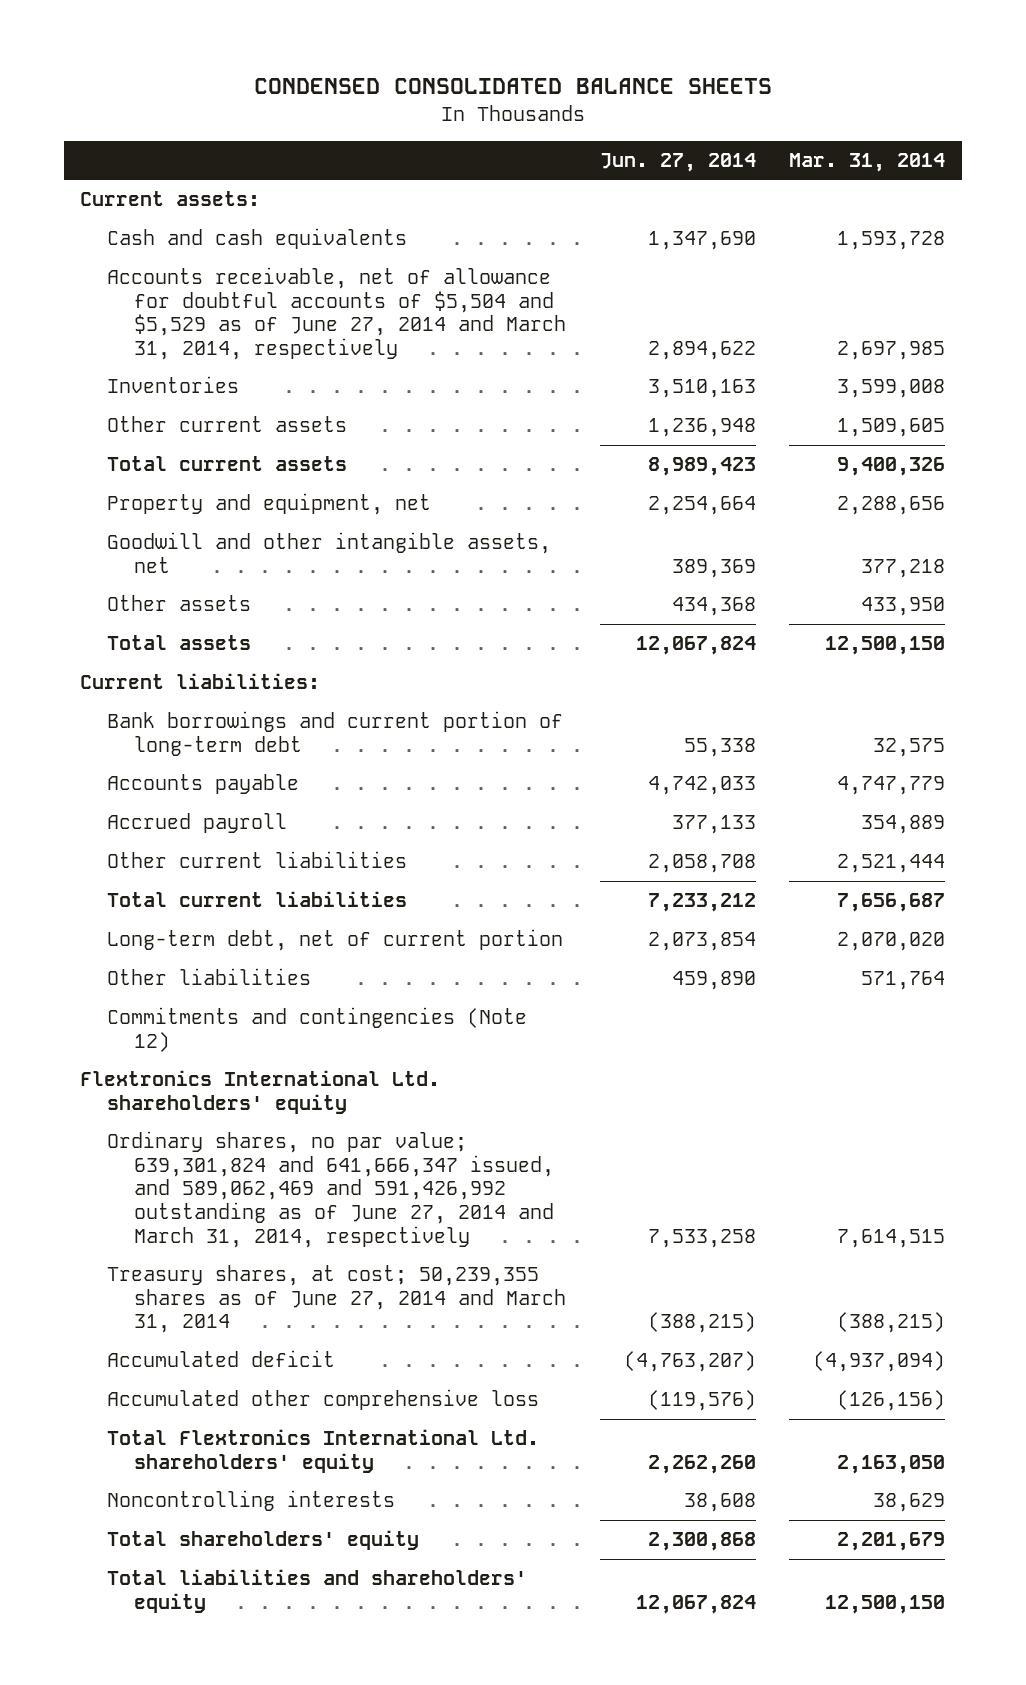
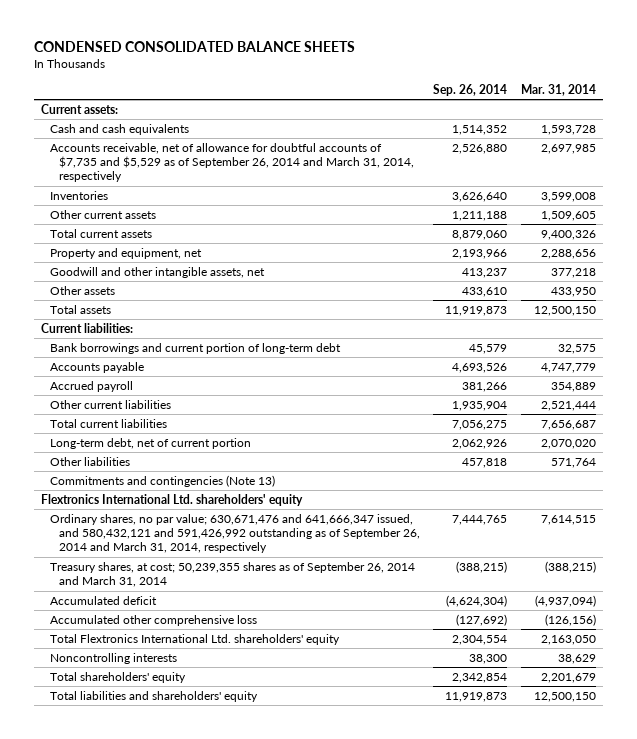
- | Jun. 27, 2014 | Mar. 31, 2014
+ | Sep. 26, 2014 | Mar. 31, 2014
- Accounts receivable, net of allowance for doubtful accounts of $5,504 and $5,529 as of June 27, 2014 and March 31, 2014, respectively | 2,894,622 | 2,697,985
+ Accounts receivable, net of allowance for doubtful accounts of $7,735 and $5,529 as of September 26, 2014 and March 31, 2014, respectively | 2,526,880 | 2,697,985
- Commitments and contingencies (Note 12)
+ Commitments and contingencies (Note 13)
- Ordinary shares, no par value; 639,301,824 and 641,666,347 issued, and 589,062,469 and 591,426,992 outstanding as of June 27, 2014 and March 31, 2014, respectively | 7,533,258 | 7,614,515
- Treasury shares, at cost; 50,239,355 shares as of June 27, 2014 and March 31, 2014 | (388,215) | (388,215)
+ Ordinary shares, no par value; 630,671,476 and 641,666,347 issued, and 580,432,121 and 591,426,992 outstanding as of September 26, 2014 and March 31, 2014, respectively | 7,444,765 | 7,614,515
+ Treasury shares, at cost; 50,239,355 shares as of September 26, 2014 and March 31, 2014 | (388,215) | (388,215)

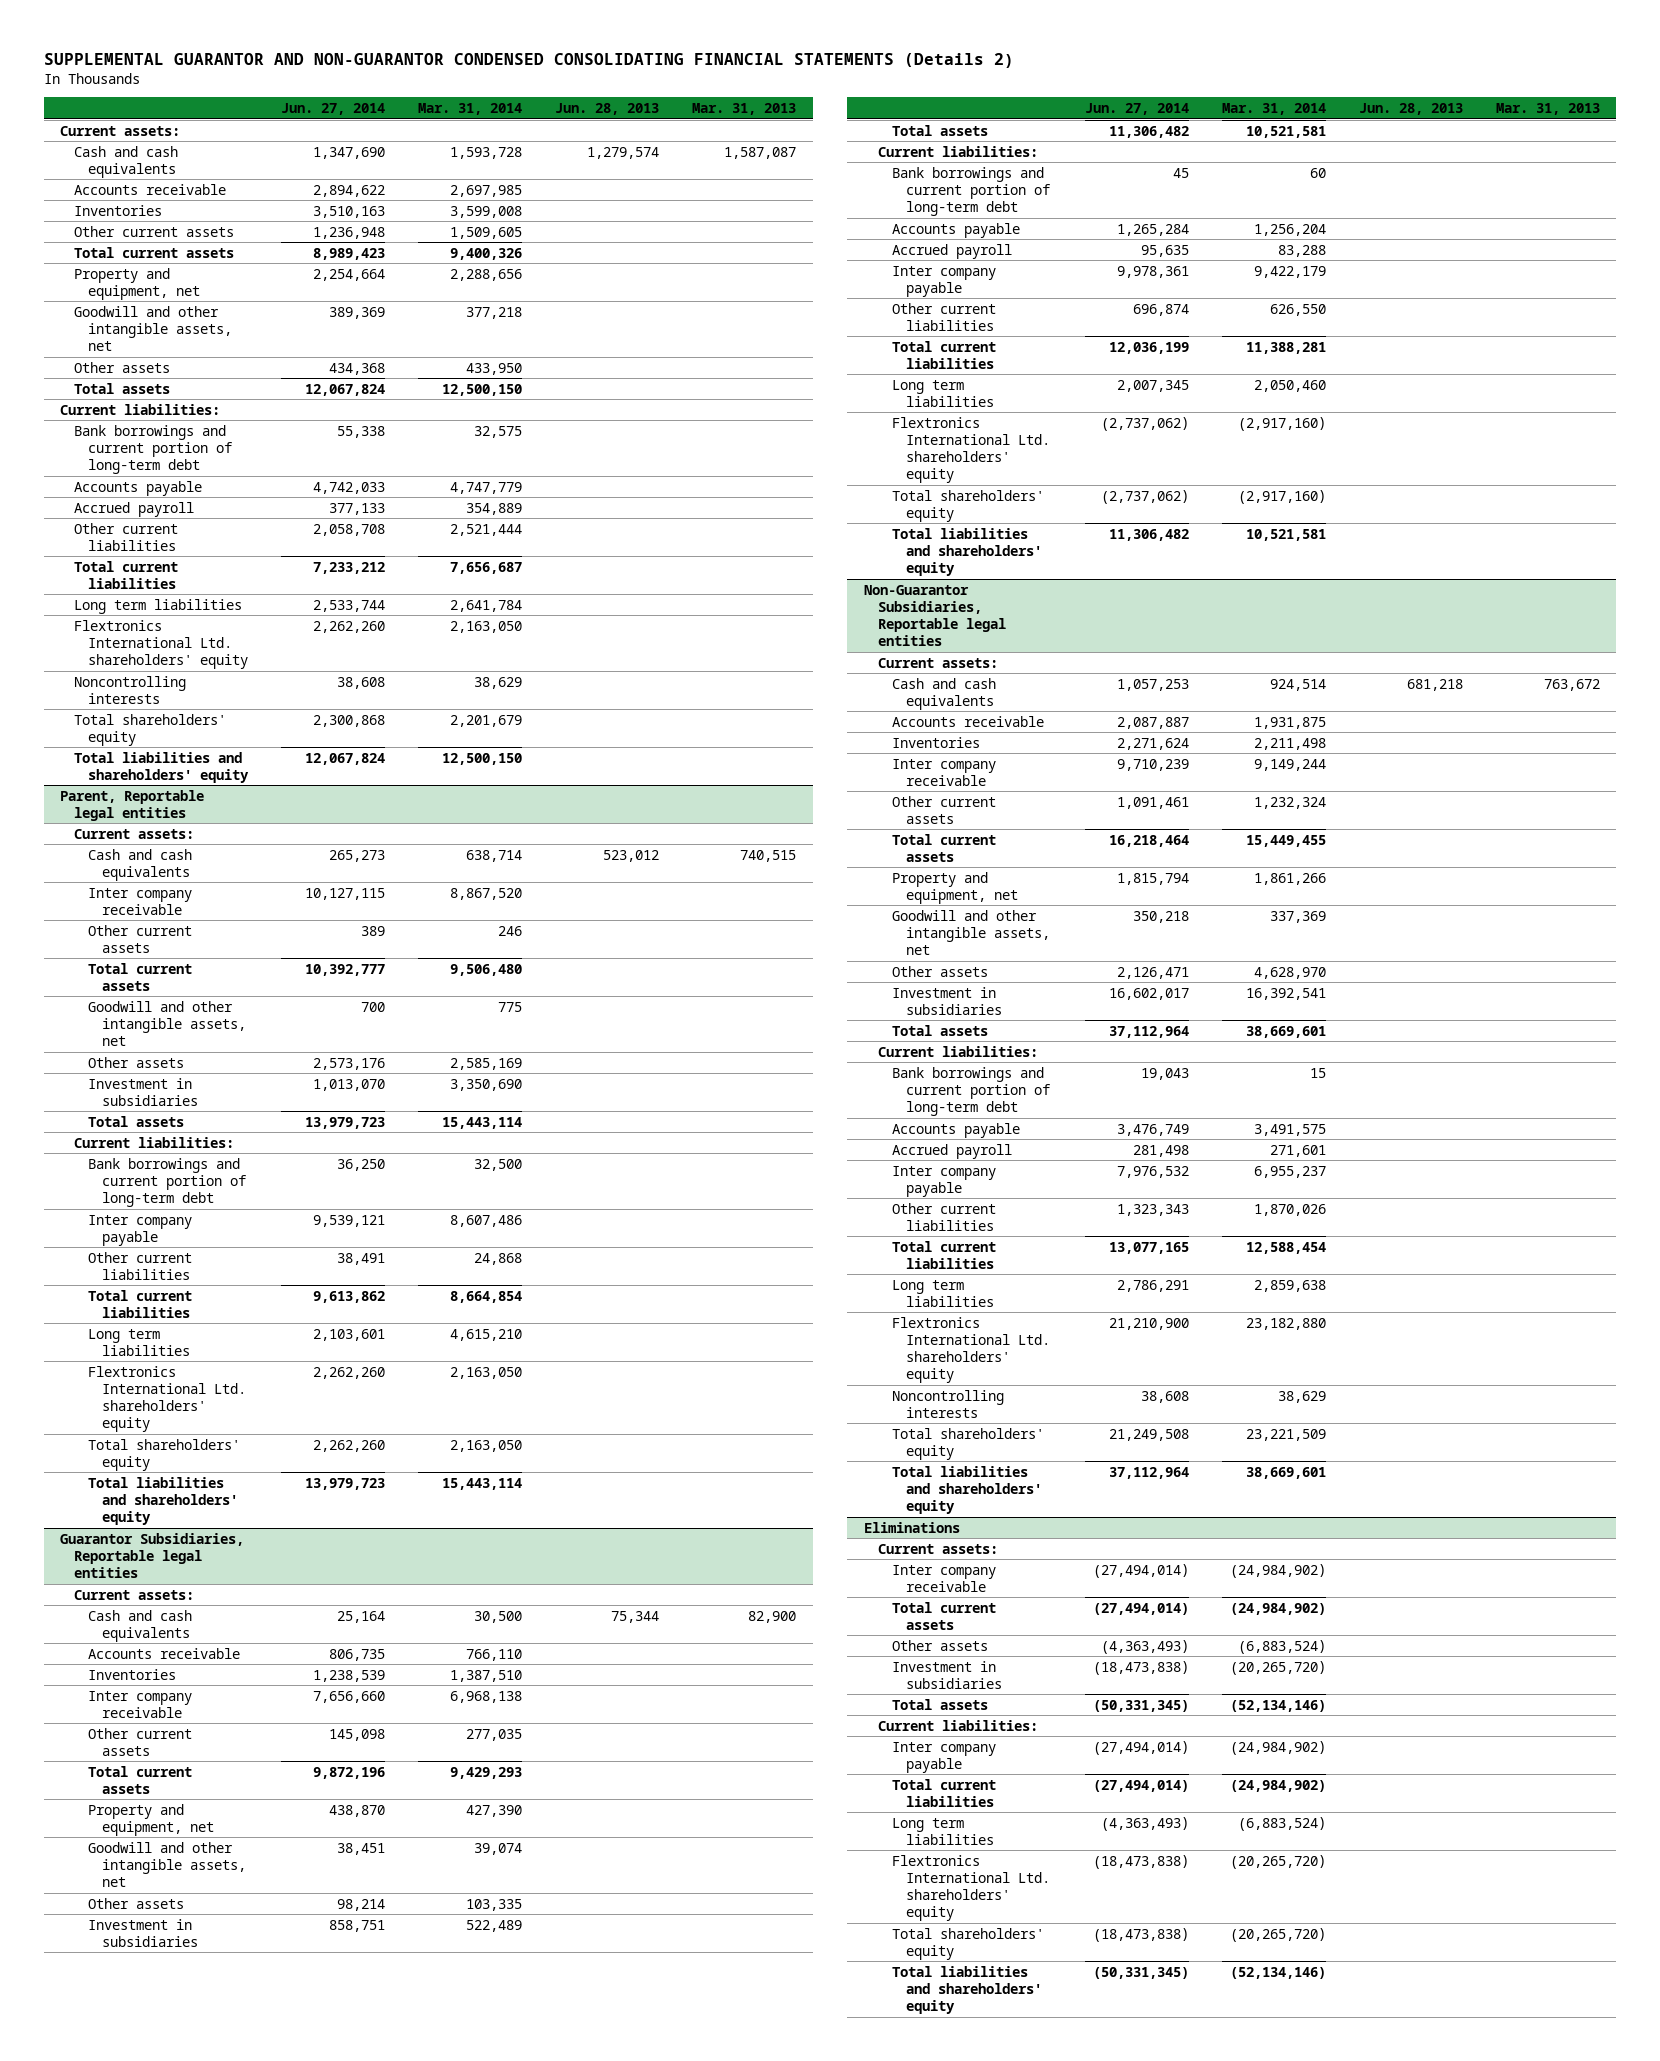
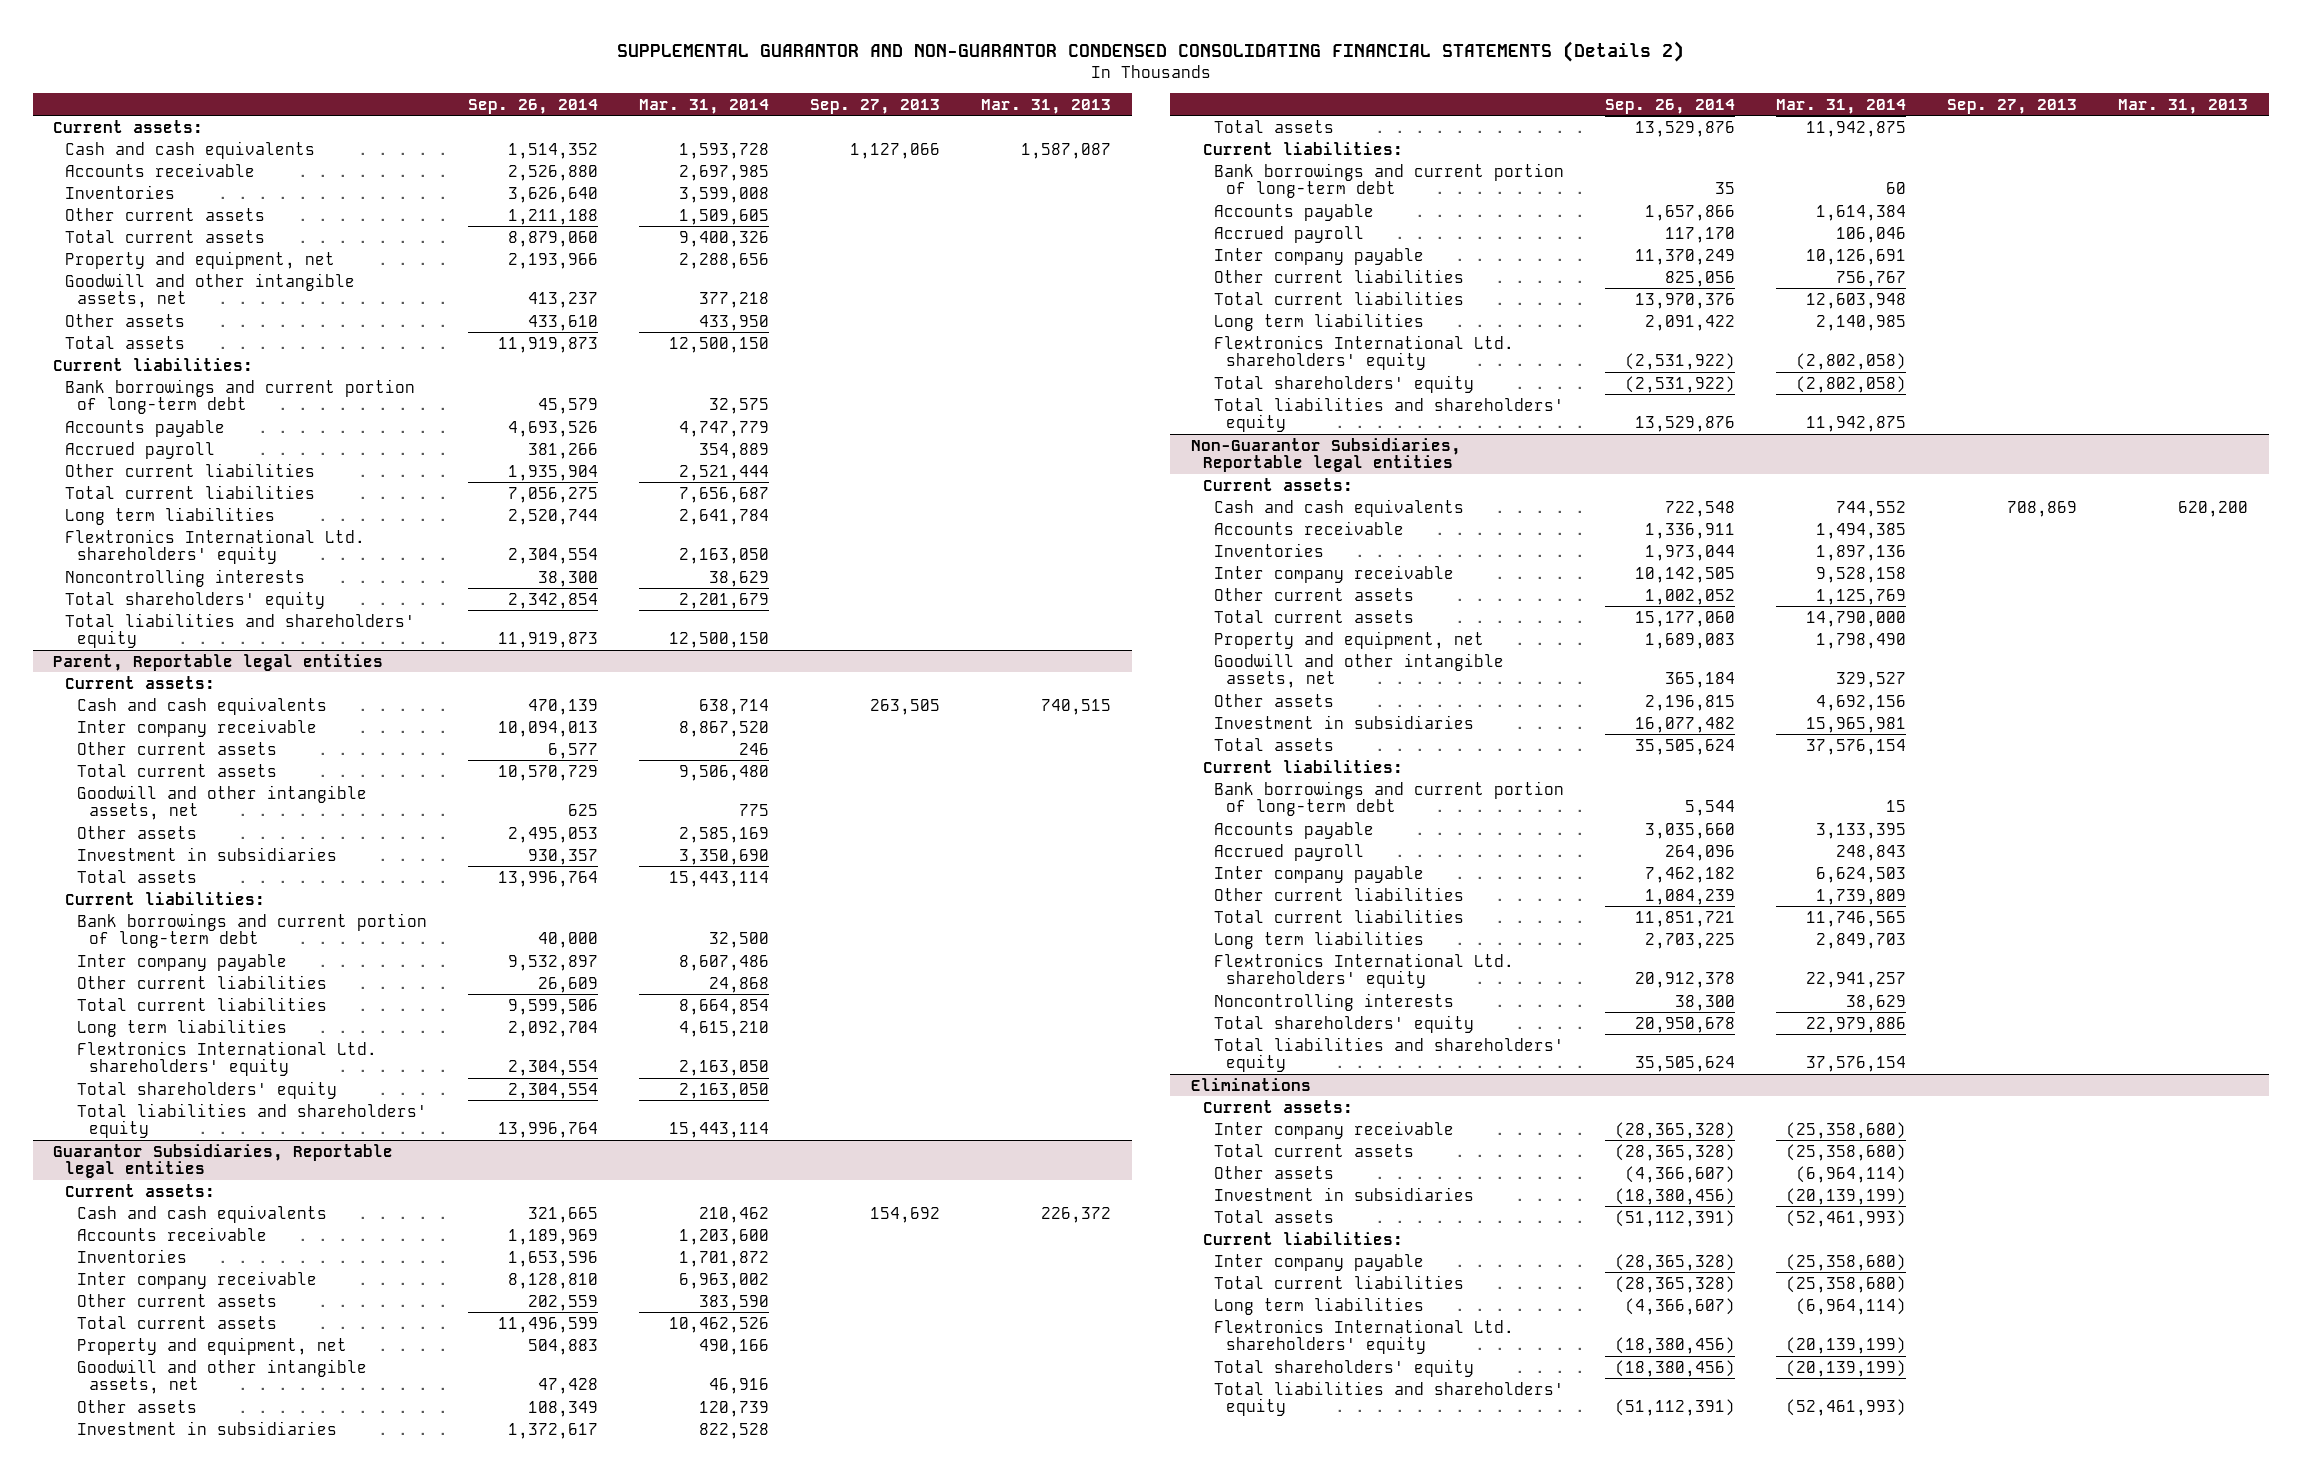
- | Jun. 27, 2014 | Mar. 31, 2014 | Jun. 28, 2013 | Mar. 31, 2013
+ | Sep. 26, 2014 | Mar. 31, 2014 | Sep. 27, 2013 | Mar. 31, 2013
@ Guarantor Subsidiaries, Reportable legal entities
- Cash and cash equivalents | 25,164 | 30,500 | 75,344 | 82,900
- Accounts receivable | 806,735 | 766,110 | |
- Inventories | 1,238,539 | 1,387,510 | |
- Inter company receivable | 7,656,660 | 6,968,138 | |
- Other current assets | 145,098 | 277,035 | |
- Total current assets | 9,872,196 | 9,429,293 | |
- Property and equipment, net | 438,870 | 427,390 | |
- Goodwill and other intangible assets, net | 38,451 | 39,074 | |
- Other assets | 98,214 | 103,335 | |
- Investment in subsidiaries | 858,751 | 522,489 | |
- Total assets | 11,306,482 | 10,521,581 | |
+ Cash and cash equivalents | 321,665 | 210,462 | 154,692 | 226,372
+ Accounts receivable | 1,189,969 | 1,203,600 | |
+ Inventories | 1,653,596 | 1,701,872 | |
+ Inter company receivable | 8,128,810 | 6,963,002 | |
+ Other current assets | 202,559 | 383,590 | |
+ Total current assets | 11,496,599 | 10,462,526 | |
+ Property and equipment, net | 504,883 | 490,166 | |
+ Goodwill and other intangible assets, net | 47,428 | 46,916 | |
+ Other assets | 108,349 | 120,739 | |
+ Investment in subsidiaries | 1,372,617 | 822,528 | |
+ Total assets | 13,529,876 | 11,942,875 | |
- Accounts payable | 1,265,284 | 1,256,204 | |
- Accrued payroll | 95,635 | 83,288 | |
- Inter company payable | 9,978,361 | 9,422,179 | |
- Other current liabilities | 696,874 | 626,550 | |
- Total current liabilities | 12,036,199 | 11,388,281 | |
- Long term liabilities | 2,007,345 | 2,050,460 | |
- Flextronics International Ltd. shareholders' equity | (2,737,062) | (2,917,160) | |
- Total shareholders' equity | (2,737,062) | (2,917,160) | |
- Total liabilities and shareholders' equity | 11,306,482 | 10,521,581 | |
+ Accounts payable | 1,657,866 | 1,614,384 | |
+ Accrued payroll | 117,170 | 106,046 | |
+ Inter company payable | 11,370,249 | 10,126,691 | |
+ Other current liabilities | 825,056 | 756,767 | |
+ Total current liabilities | 13,970,376 | 12,603,948 | |
+ Long term liabilities | 2,091,422 | 2,140,985 | |
+ Flextronics International Ltd. shareholders' equity | (2,531,922) | (2,802,058) | |
+ Total shareholders' equity | (2,531,922) | (2,802,058) | |
+ Total liabilities and shareholders' equity | 13,529,876 | 11,942,875 | |
@ Non-Guarantor Subsidiaries, Reportable legal entities
- Cash and cash equivalents | 1,057,253 | 924,514 | 681,218 | 763,672
- Accounts receivable | 2,087,887 | 1,931,875 | |
- Inventories | 2,271,624 | 2,211,498 | |
- Inter company receivable | 9,710,239 | 9,149,244 | |
- Other current assets | 1,091,461 | 1,232,324 | |
- Total current assets | 16,218,464 | 15,449,455 | |
- Property and equipment, net | 1,815,794 | 1,861,266 | |
- Goodwill and other intangible assets, net | 350,218 | 337,369 | |
- Other assets | 2,126,471 | 4,628,970 | |
- Investment in subsidiaries | 16,602,017 | 16,392,541 | |
- Total assets | 37,112,964 | 38,669,601 | |
+ Cash and cash equivalents | 722,548 | 744,552 | 708,869 | 620,200
+ Accounts receivable | 1,336,911 | 1,494,385 | |
+ Inventories | 1,973,044 | 1,897,136 | |
+ Inter company receivable | 10,142,505 | 9,528,158 | |
+ Other current assets | 1,002,052 | 1,125,769 | |
+ Total current assets | 15,177,060 | 14,790,000 | |
+ Property and equipment, net | 1,689,083 | 1,798,490 | |
+ Goodwill and other intangible assets, net | 365,184 | 329,527 | |
+ Other assets | 2,196,815 | 4,692,156 | |
+ Investment in subsidiaries | 16,077,482 | 15,965,981 | |
+ Total assets | 35,505,624 | 37,576,154 | |
- Accounts payable | 3,476,749 | 3,491,575 | |
- Accrued payroll | 281,498 | 271,601 | |
- Inter company payable | 7,976,532 | 6,955,237 | |
- Other current liabilities | 1,323,343 | 1,870,026 | |
- Total current liabilities | 13,077,165 | 12,588,454 | |
- Long term liabilities | 2,786,291 | 2,859,638 | |
- Flextronics International Ltd. shareholders' equity | 21,210,900 | 23,182,880 | |
+ Accounts payable | 3,035,660 | 3,133,395 | |
+ Accrued payroll | 264,096 | 248,843 | |
+ Inter company payable | 7,462,182 | 6,624,503 | |
+ Other current liabilities | 1,084,239 | 1,739,809 | |
+ Total current liabilities | 11,851,721 | 11,746,565 | |
+ Long term liabilities | 2,703,225 | 2,849,703 | |
+ Flextronics International Ltd. shareholders' equity | 20,912,378 | 22,941,257 | |
- Total shareholders' equity | 21,249,508 | 23,221,509 | |
- Total liabilities and shareholders' equity | 37,112,964 | 38,669,601 | |
+ Total shareholders' equity | 20,950,678 | 22,979,886 | |
+ Total liabilities and shareholders' equity | 35,505,624 | 37,576,154 | |
@ Eliminations
- Inter company receivable | (27,494,014) | (24,984,902) | |
- Total current assets | (27,494,014) | (24,984,902) | |
- Other assets | (4,363,493) | (6,883,524) | |
- Investment in subsidiaries | (18,473,838) | (20,265,720) | |
- Total assets | (50,331,345) | (52,134,146) | |
+ Inter company receivable | (28,365,328) | (25,358,680) | |
+ Total current assets | (28,365,328) | (25,358,680) | |
+ Other assets | (4,366,607) | (6,964,114) | |
+ Investment in subsidiaries | (18,380,456) | (20,139,199) | |
+ Total assets | (51,112,391) | (52,461,993) | |
- Inter company payable | (27,494,014) | (24,984,902) | |
- Total current liabilities | (27,494,014) | (24,984,902) | |
- Long term liabilities | (4,363,493) | (6,883,524) | |
- Flextronics International Ltd. shareholders' equity | (18,473,838) | (20,265,720) | |
- Total shareholders' equity | (18,473,838) | (20,265,720) | |
- Total liabilities and shareholders' equity | (50,331,345) | (52,134,146) | |
+ Inter company payable | (28,365,328) | (25,358,680) | |
+ Total current liabilities | (28,365,328) | (25,358,680) | |
+ Long term liabilities | (4,366,607) | (6,964,114) | |
+ Flextronics International Ltd. shareholders' equity | (18,380,456) | (20,139,199) | |
+ Total shareholders' equity | (18,380,456) | (20,139,199) | |
+ Total liabilities and shareholders' equity | (51,112,391) | (52,461,993) | |

